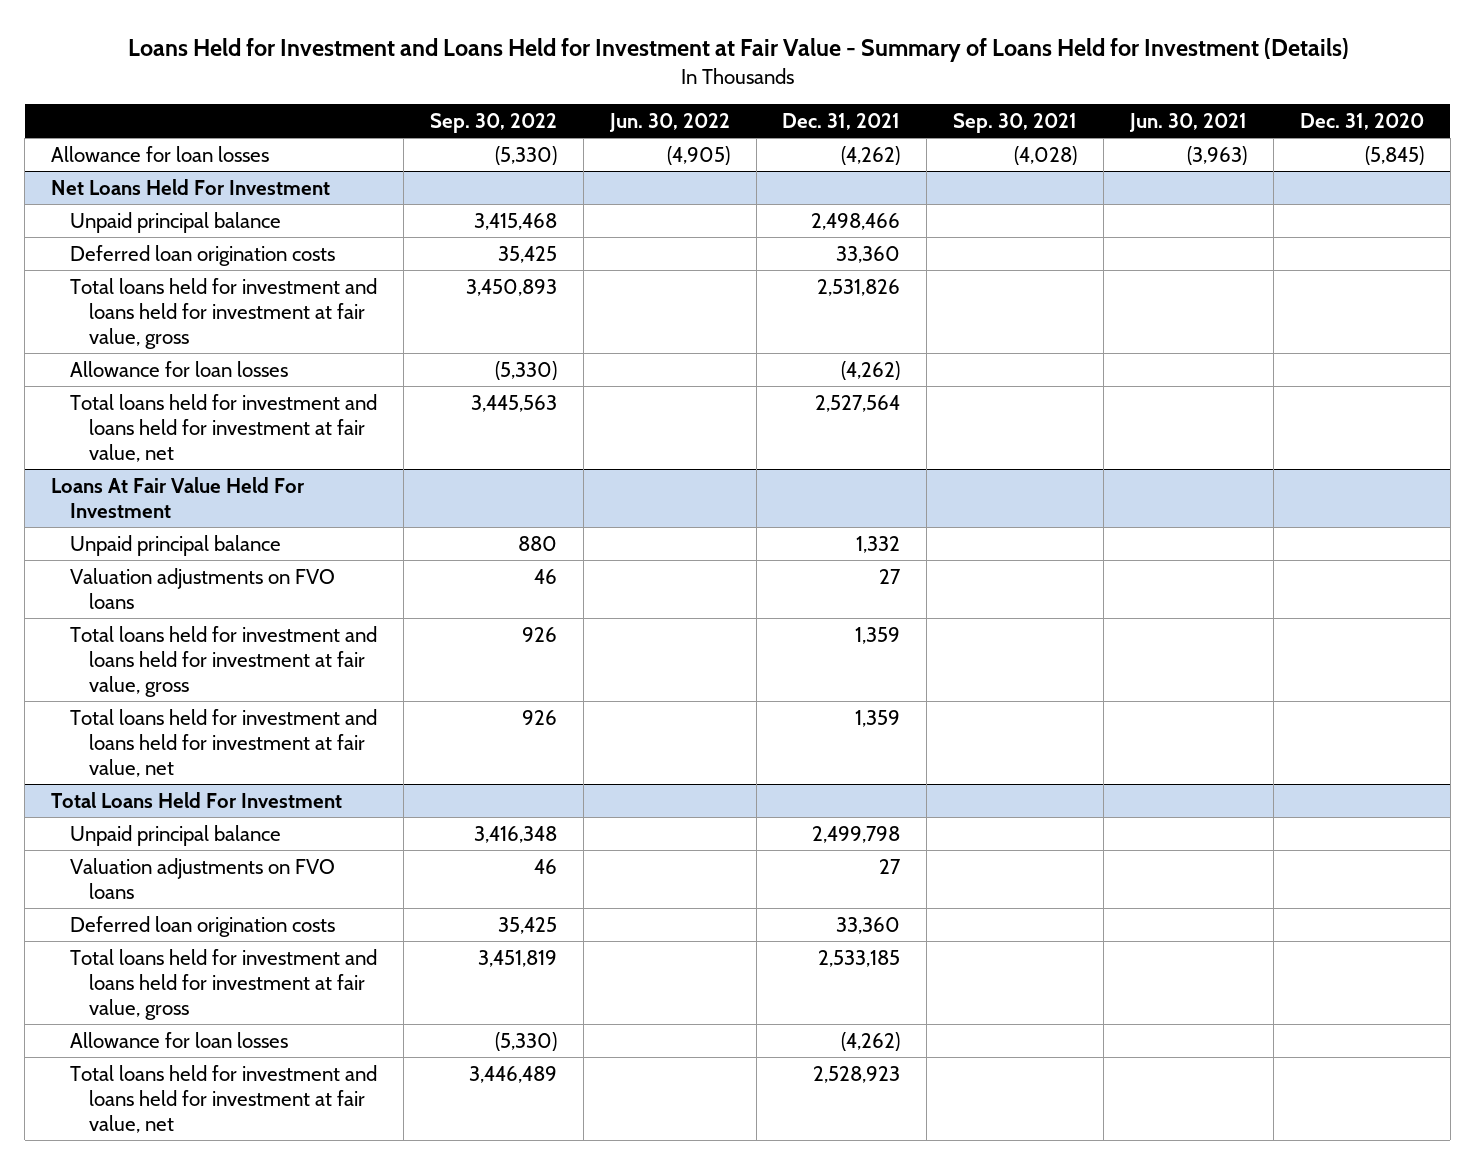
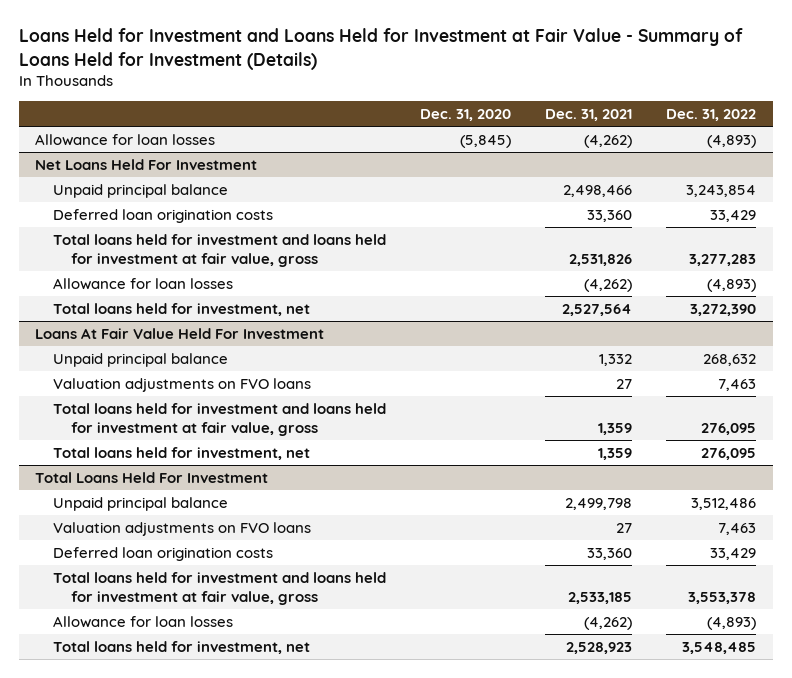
- | Sep. 30, 2022 | Jun. 30, 2022 | Dec. 31, 2021 | Sep. 30, 2021 | Jun. 30, 2021 | Dec. 31, 2020
+ | Dec. 31, 2020 | Dec. 31, 2021 | Dec. 31, 2022
@ Net Loans Held For Investment
- Total loans held for investment and loans held for investment at fair value, net | 3,445,563 | | 2,527,564 | | |
+ Total loans held for investment, net | | 2,527,564 | 3,272,390
@ Loans At Fair Value Held For Investment
- Total loans held for investment and loans held for investment at fair value, net | 926 | | 1,359 | | |
+ Total loans held for investment, net | | 1,359 | 276,095
@ Total Loans Held For Investment
- Total loans held for investment and loans held for investment at fair value, net | 3,446,489 | | 2,528,923 | | |
+ Total loans held for investment, net | | 2,528,923 | 3,548,485

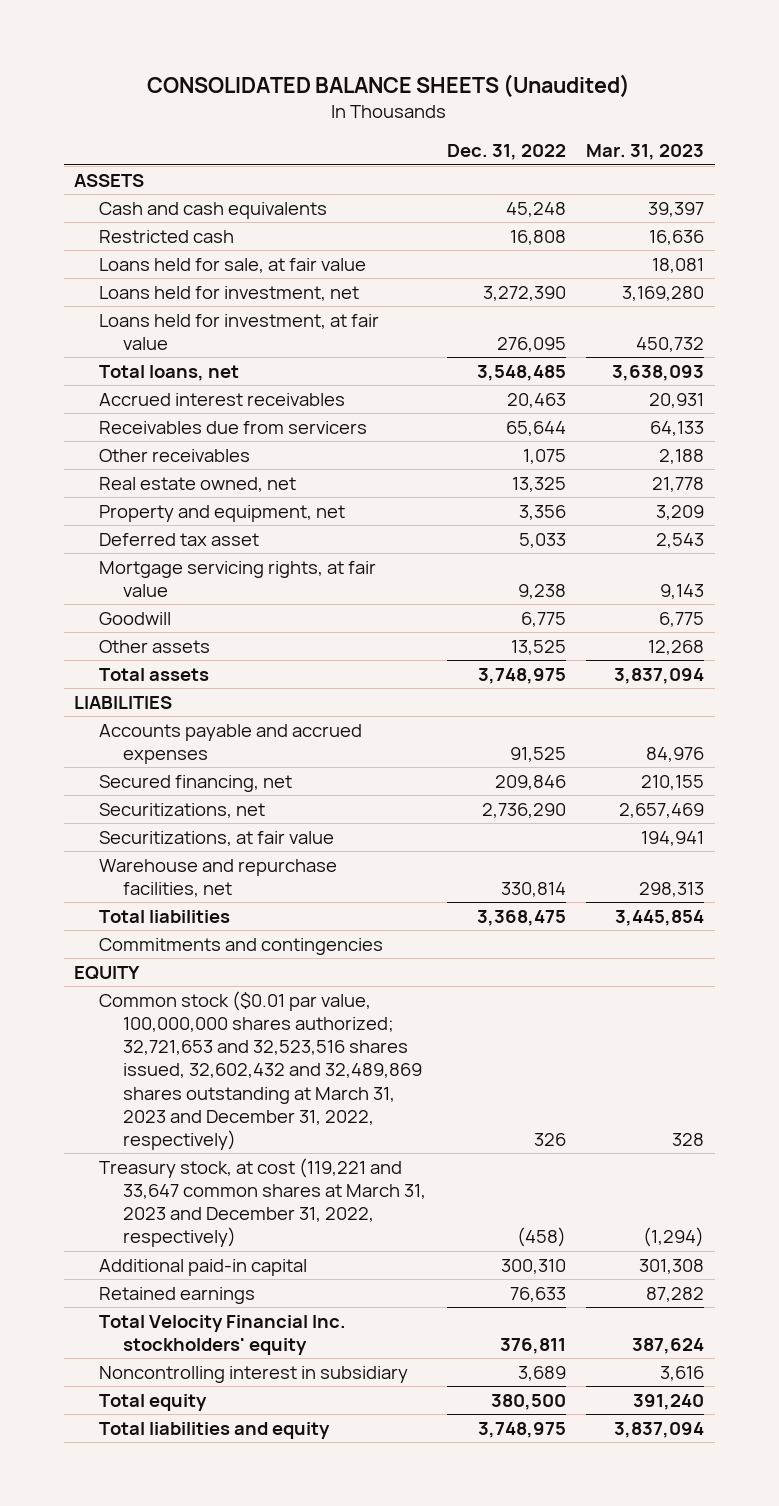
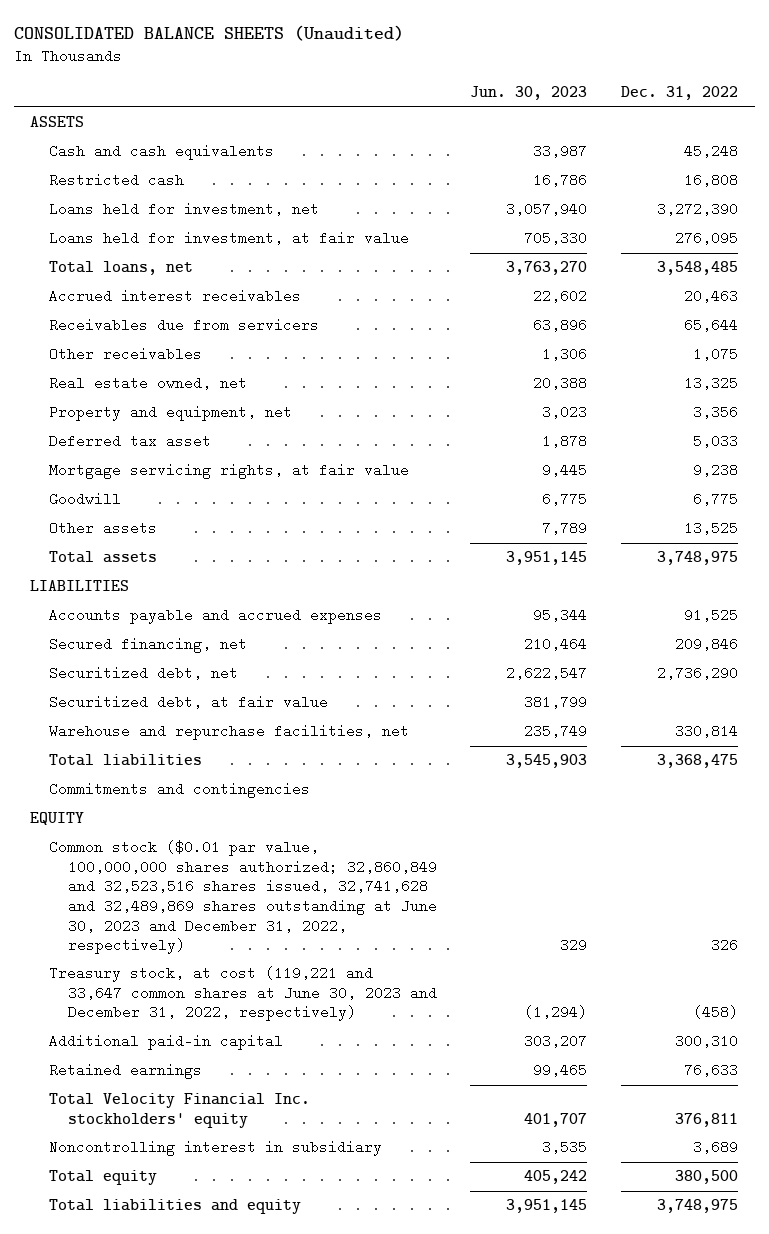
- | Dec. 31, 2022 | Mar. 31, 2023
+ | Jun. 30, 2023 | Dec. 31, 2022
- Loans held for sale, at fair value | | 18,081
- Securitizations, net | 2,736,290 | 2,657,469
- Securitizations, at fair value | | 194,941
+ Securitized debt, net | 2,622,547 | 2,736,290
+ Securitized debt, at fair value | 381,799 |
- Common stock ($0.01 par value, 100,000,000 shares authorized; 32,721,653 and 32,523,516 shares issued, 32,602,432 and 32,489,869 shares outstanding at March 31, 2023 and December 31, 2022, respectively) | 326 | 328
- Treasury stock, at cost (119,221 and 33,647 common shares at March 31, 2023 and December 31, 2022, respectively) | (458) | (1,294)
+ Common stock ($0.01 par value, 100,000,000 shares authorized; 32,860,849 and 32,523,516 shares issued, 32,741,628 and 32,489,869 shares outstanding at June 30, 2023 and December 31, 2022, respectively) | 329 | 326
+ Treasury stock, at cost (119,221 and 33,647 common shares at June 30, 2023 and December 31, 2022, respectively) | (1,294) | (458)

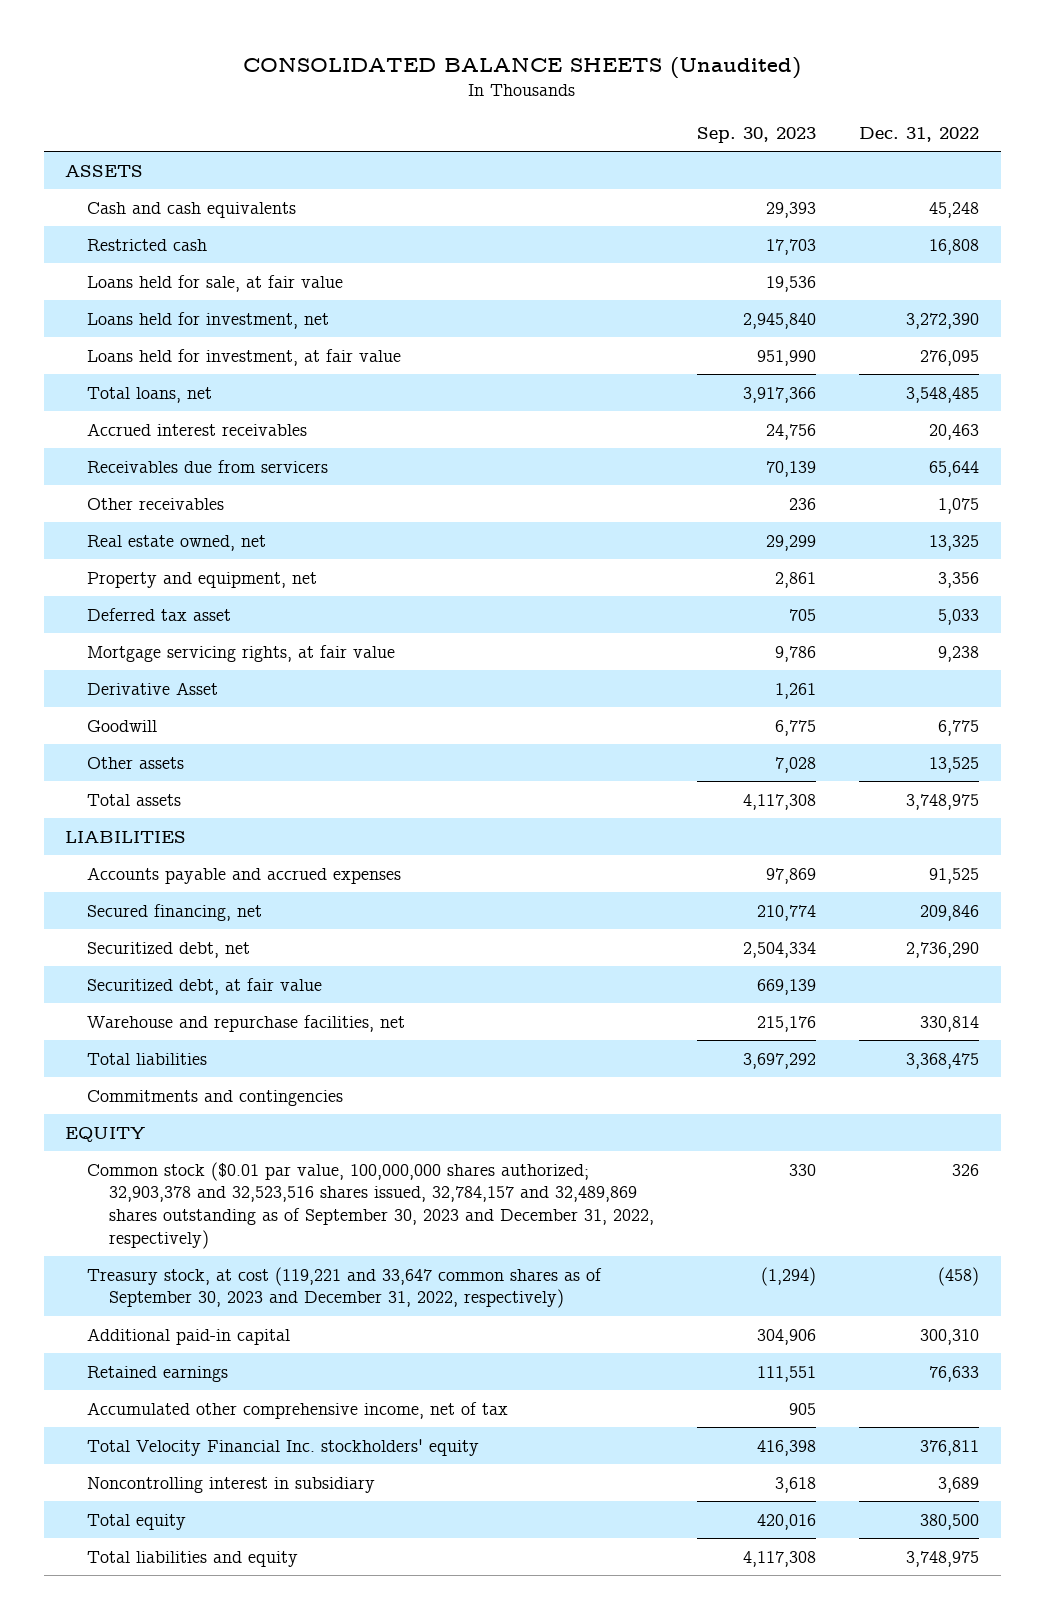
- | Jun. 30, 2023 | Dec. 31, 2022
+ | Sep. 30, 2023 | Dec. 31, 2022
+ Loans held for sale, at fair value | 19,536 |
+ Derivative Asset | 1,261 |
- Common stock ($0.01 par value, 100,000,000 shares authorized; 32,860,849 and 32,523,516 shares issued, 32,741,628 and 32,489,869 shares outstanding at June 30, 2023 and December 31, 2022, respectively) | 329 | 326
- Treasury stock, at cost (119,221 and 33,647 common shares at June 30, 2023 and December 31, 2022, respectively) | (1,294) | (458)
+ Common stock ($0.01 par value, 100,000,000 shares authorized; 32,903,378 and 32,523,516 shares issued, 32,784,157 and 32,489,869 shares outstanding as of September 30, 2023 and December 31, 2022, respectively) | 330 | 326
+ Treasury stock, at cost (119,221 and 33,647 common shares as of September 30, 2023 and December 31, 2022, respectively) | (1,294) | (458)
+ Accumulated other comprehensive income, net of tax | 905 |

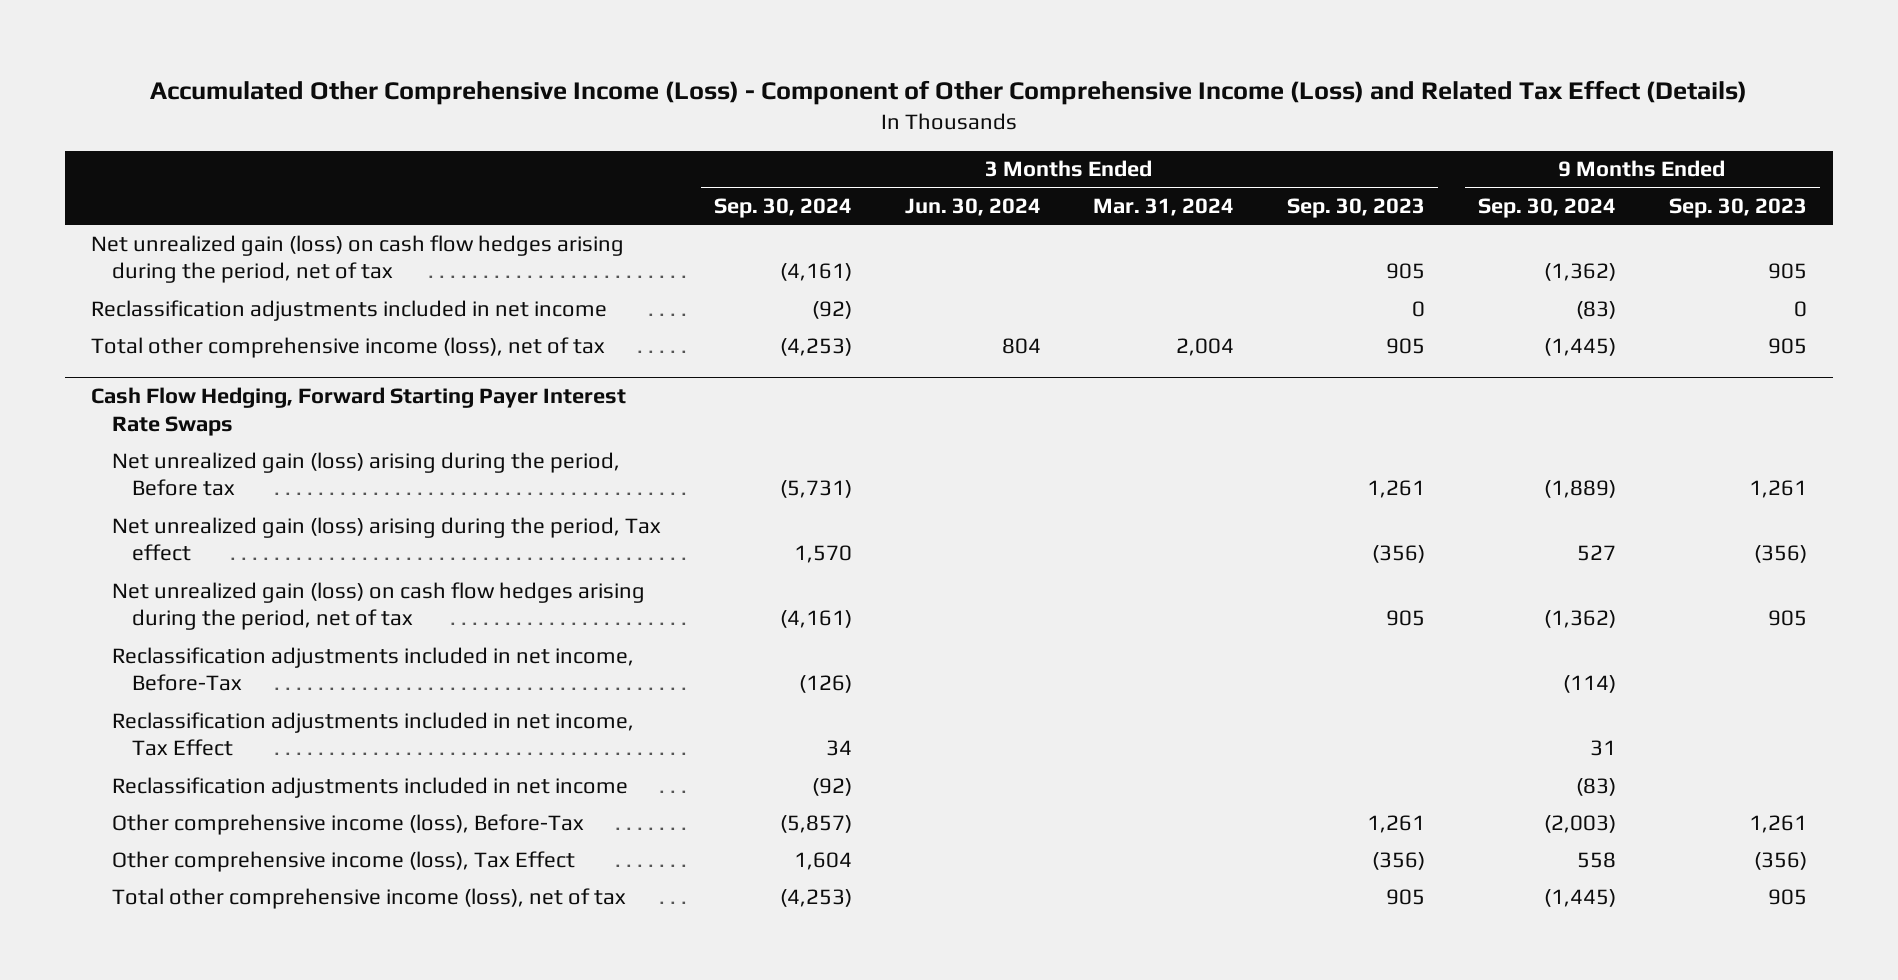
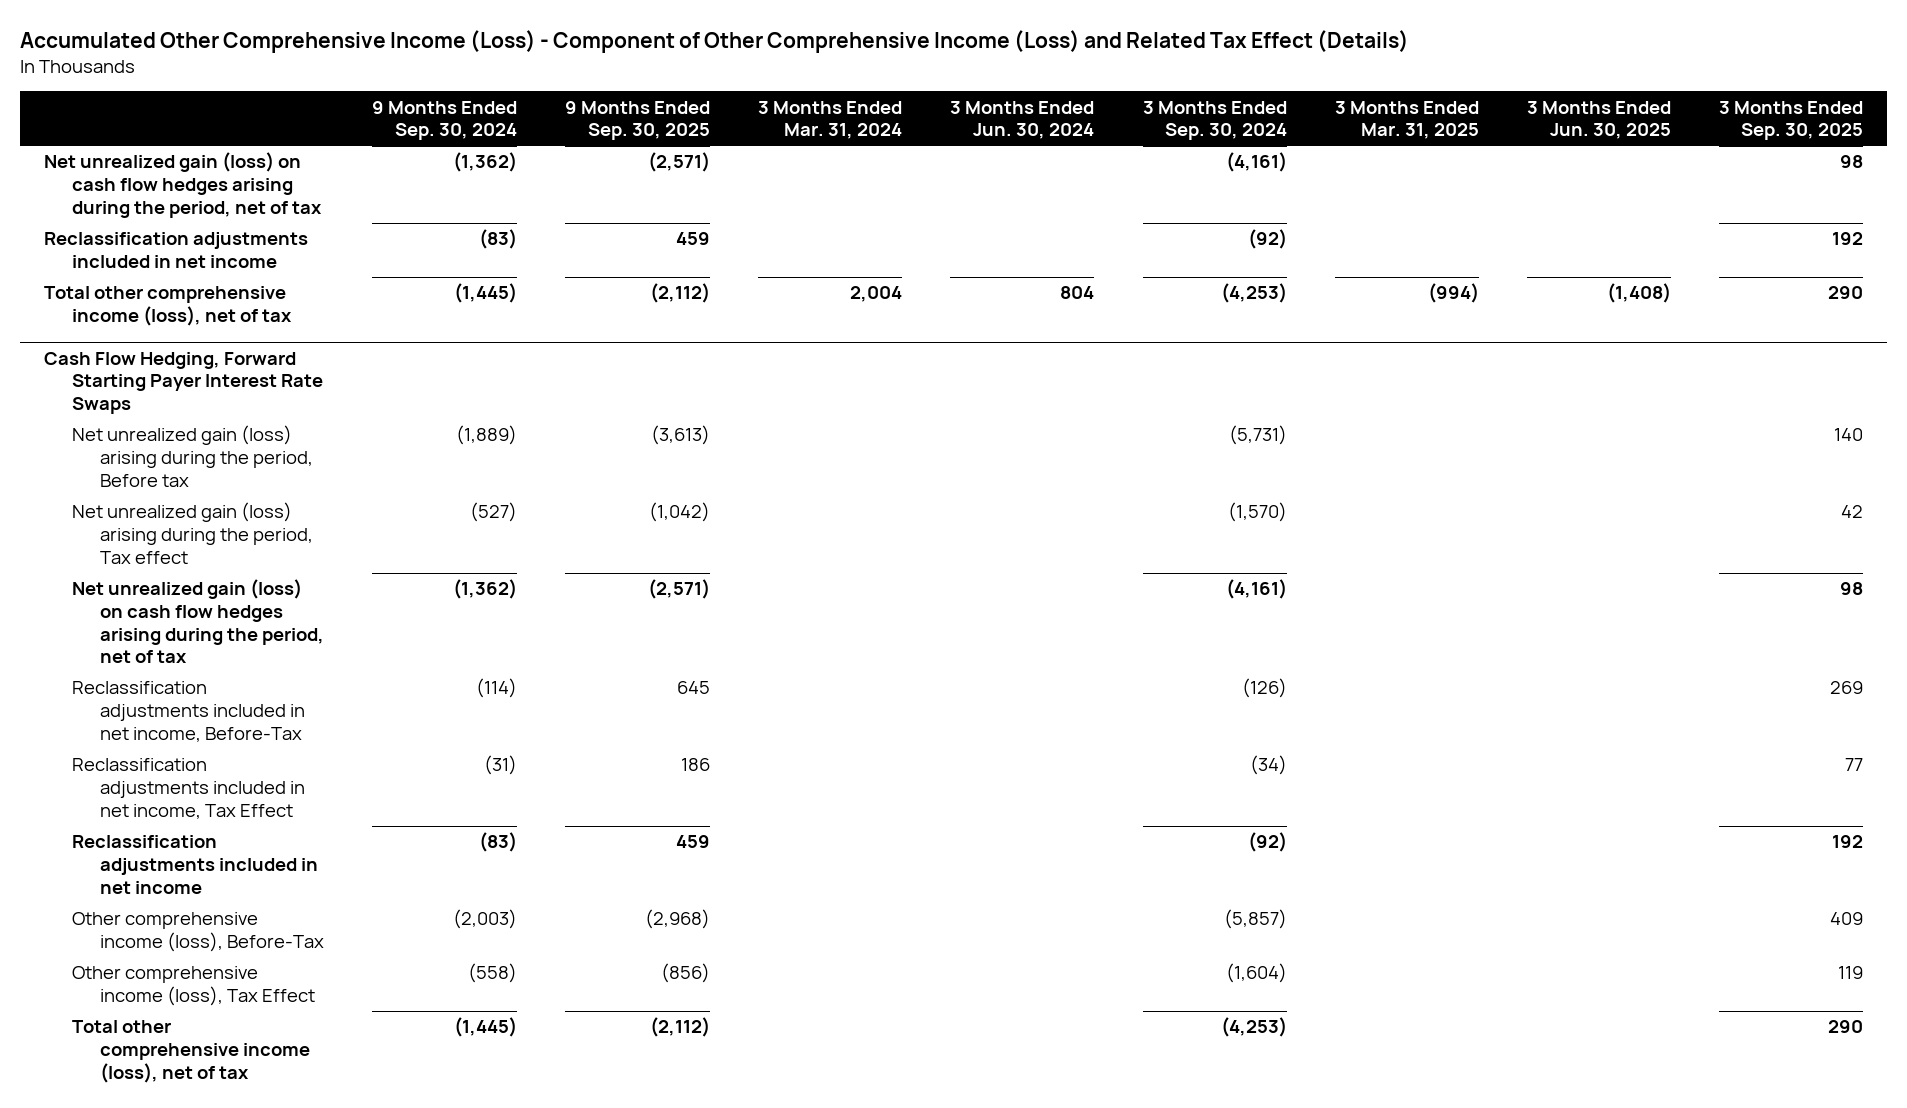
- | 3 Months Ended Sep. 30, 2024 | 3 Months Ended Jun. 30, 2024 | 3 Months Ended Mar. 31, 2024 | 3 Months Ended Sep. 30, 2023 | 9 Months Ended Sep. 30, 2024 | 9 Months Ended Sep. 30, 2023
+ | 9 Months Ended Sep. 30, 2024 | 9 Months Ended Sep. 30, 2025 | 3 Months Ended Mar. 31, 2024 | 3 Months Ended Jun. 30, 2024 | 3 Months Ended Sep. 30, 2024 | 3 Months Ended Mar. 31, 2025 | 3 Months Ended Jun. 30, 2025 | 3 Months Ended Sep. 30, 2025
@ Cash Flow Hedging, Forward Starting Payer Interest Rate Swaps
- Net unrealized gain (loss) arising during the period, Tax effect | 1,570 | | | (356) | 527 | (356)
+ Net unrealized gain (loss) arising during the period, Tax effect | (527) | (1,042) | | | (1,570) | | | 42
- Reclassification adjustments included in net income, Tax Effect | 34 | | | | 31 |
+ Reclassification adjustments included in net income, Tax Effect | (31) | 186 | | | (34) | | | 77
- Other comprehensive income (loss), Tax Effect | 1,604 | | | (356) | 558 | (356)
+ Other comprehensive income (loss), Tax Effect | (558) | (856) | | | (1,604) | | | 119

